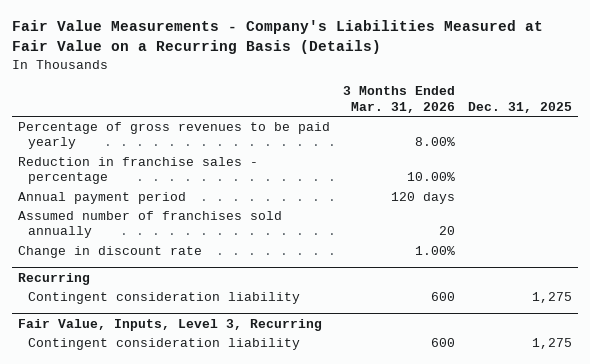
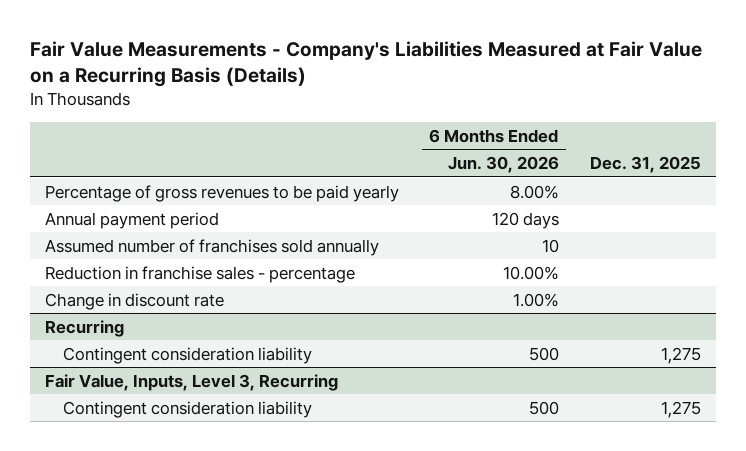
- | 3 Months Ended Mar. 31, 2026 | Dec. 31, 2025
+ | 6 Months Ended Jun. 30, 2026 | Dec. 31, 2025
moved down: Reduction in franchise sales - percentage | 10.00% |

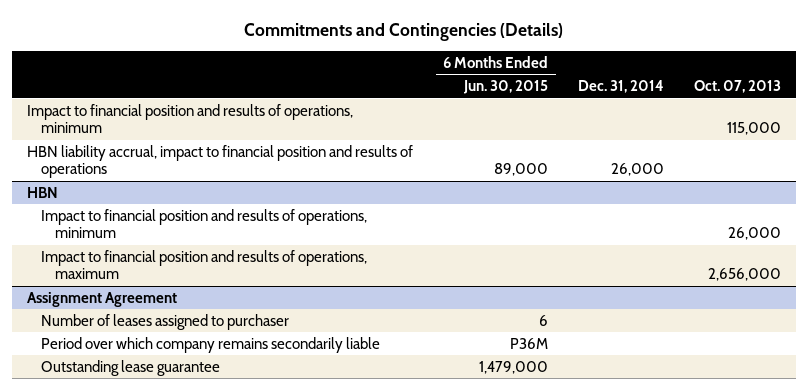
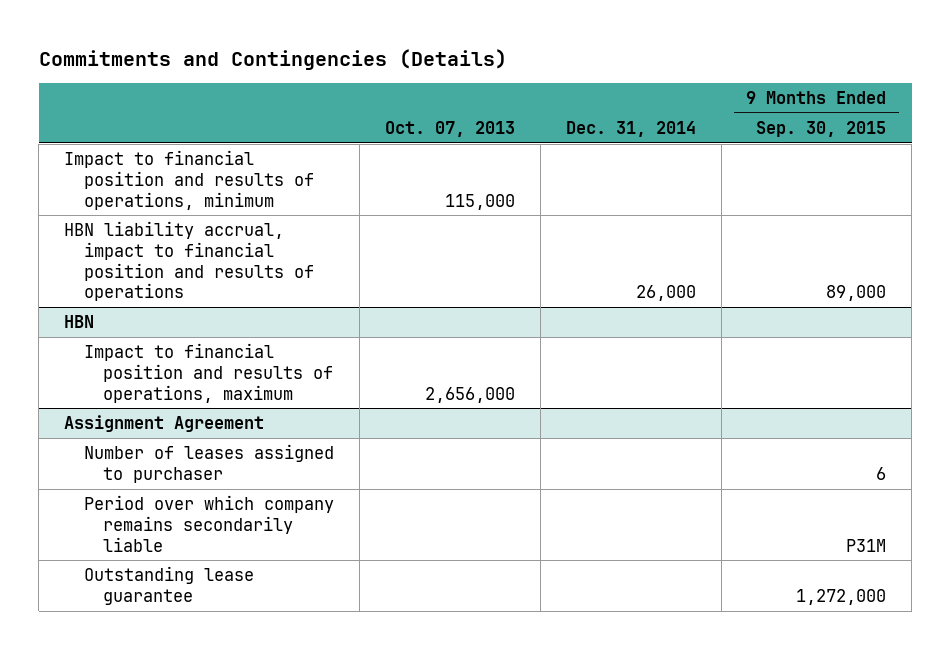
- | 6 Months Ended Jun. 30, 2015 | Dec. 31, 2014 | Oct. 07, 2013
+ | Oct. 07, 2013 | Dec. 31, 2014 | 9 Months Ended Sep. 30, 2015
@ HBN
- Impact to financial position and results of operations, minimum | | | 26,000

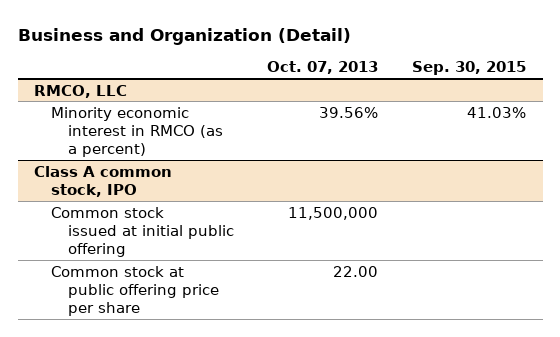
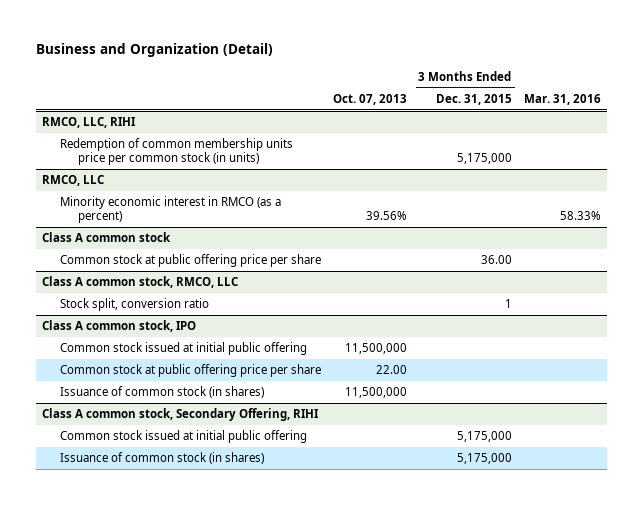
- | Oct. 07, 2013 | Sep. 30, 2015
+ | Oct. 07, 2013 | 3 Months Ended Dec. 31, 2015 | Mar. 31, 2016
+ RMCO, LLC, RIHI
+ Redemption of common membership units price per common stock (in units) | | 5,175,000 |
+ Class A common stock
+ Common stock at public offering price per share | | 36.00 |
+ Class A common stock, RMCO, LLC
+ Stock split, conversion ratio | | 1 |
@ Class A common stock, IPO
+ Issuance of common stock (in shares) | 11,500,000 | |
+ Class A common stock, Secondary Offering, RIHI
+ Common stock issued at initial public offering | | 5,175,000 |
+ Issuance of common stock (in shares) | | 5,175,000 |

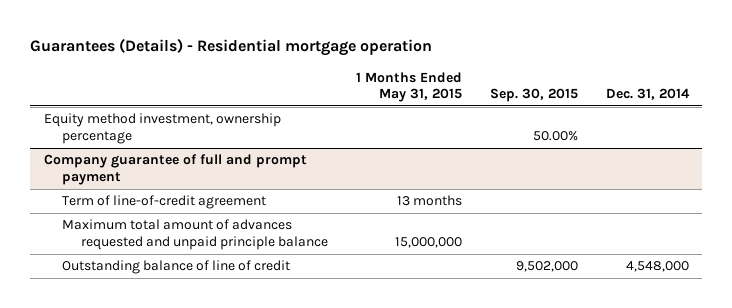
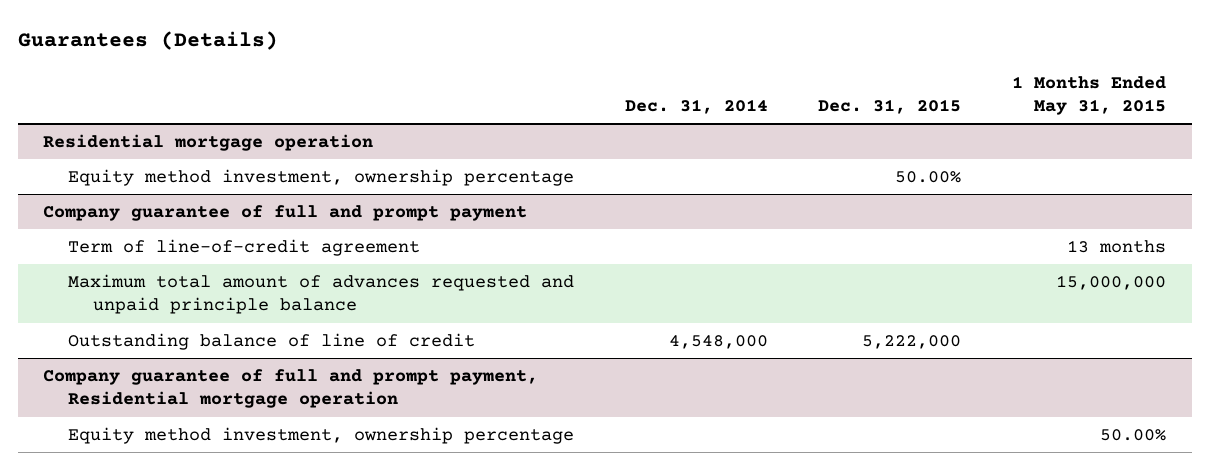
- Guarantees (Details) - Residential mortgage operation
+ Guarantees (Details)
- | 1 Months Ended May 31, 2015 | Sep. 30, 2015 | Dec. 31, 2014
+ | Dec. 31, 2014 | Dec. 31, 2015 | 1 Months Ended May 31, 2015
- Equity method investment, ownership percentage | | 50.00% |
+ Residential mortgage operation
+ Equity method investment, ownership percentage | | 50.00% |
+ Company guarantee of full and prompt payment, Residential mortgage operation
+ Equity method investment, ownership percentage | | | 50.00%

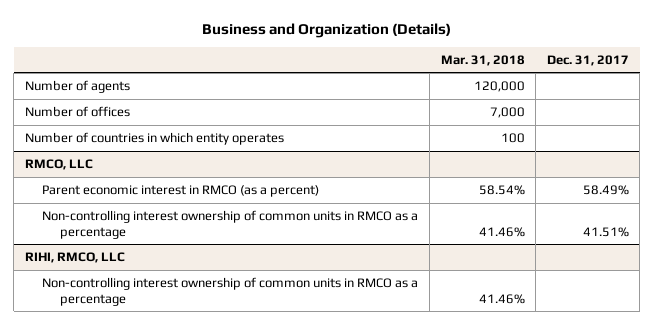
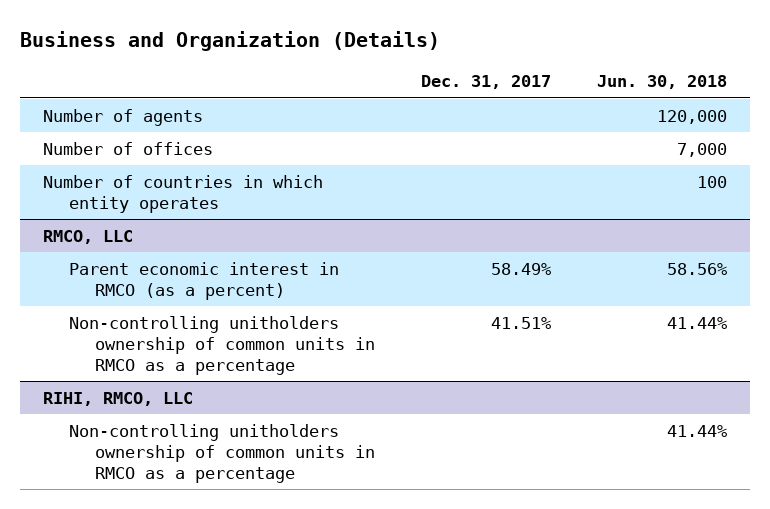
- | Mar. 31, 2018 | Dec. 31, 2017
+ | Dec. 31, 2017 | Jun. 30, 2018
@ RMCO, LLC
- Non-controlling interest ownership of common units in RMCO as a percentage | 41.46% | 41.51%
+ Non-controlling unitholders ownership of common units in RMCO as a percentage | 41.51% | 41.44%
@ RIHI, RMCO, LLC
- Non-controlling interest ownership of common units in RMCO as a percentage | 41.46% |
+ Non-controlling unitholders ownership of common units in RMCO as a percentage | | 41.44%

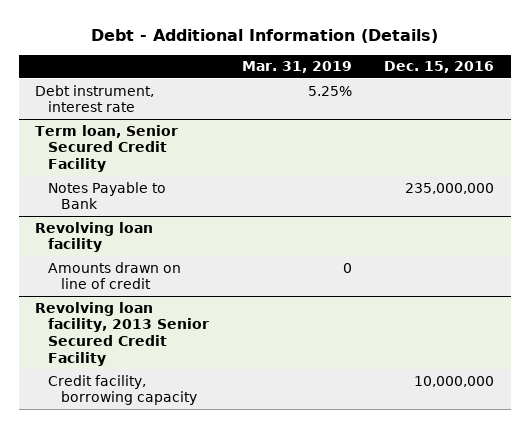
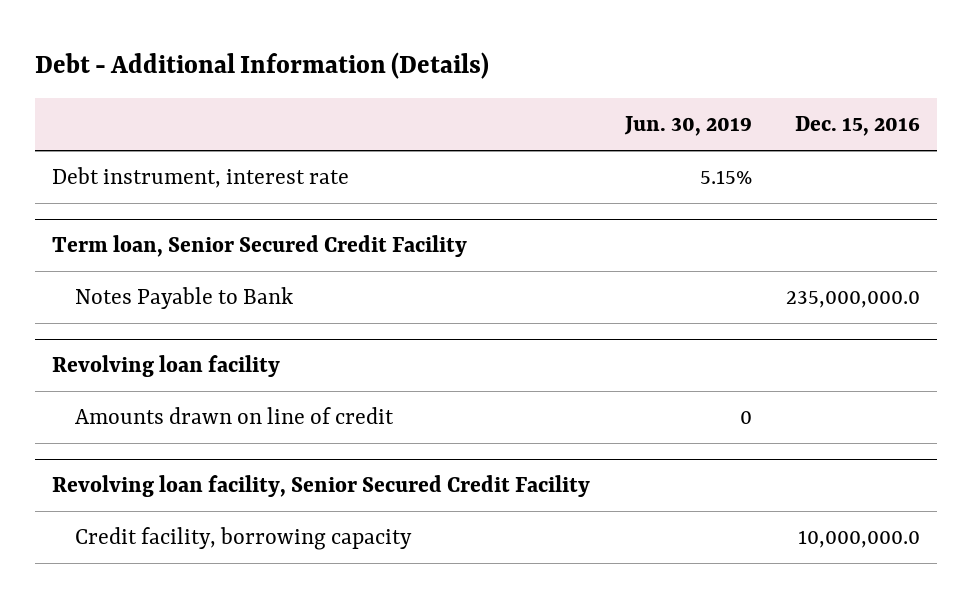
- | Mar. 31, 2019 | Dec. 15, 2016
+ | Jun. 30, 2019 | Dec. 15, 2016
@ Term loan, Senior Secured Credit Facility
- Notes Payable to Bank | | 235,000,000
+ Notes Payable to Bank | | 235,000,000.0
- Revolving loan facility, 2013 Senior Secured Credit Facility
- Credit facility, borrowing capacity | | 10,000,000
+ Revolving loan facility, Senior Secured Credit Facility
+ Credit facility, borrowing capacity | | 10,000,000.0

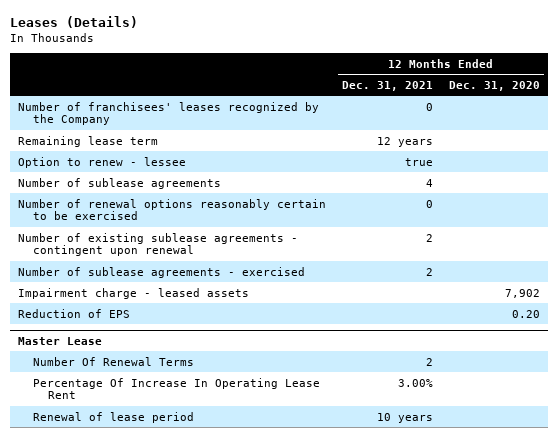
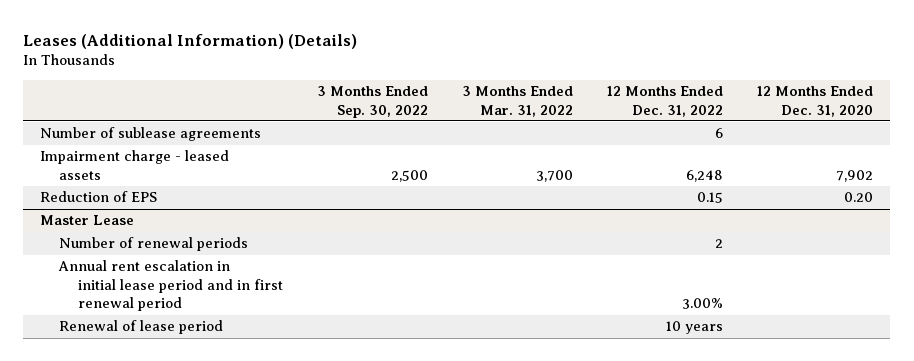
- Leases (Details)
+ Leases (Additional Information) (Details)
- | 12 Months Ended Dec. 31, 2021 | 12 Months Ended Dec. 31, 2020
+ | 3 Months Ended Sep. 30, 2022 | 3 Months Ended Mar. 31, 2022 | 12 Months Ended Dec. 31, 2022 | 12 Months Ended Dec. 31, 2020
- Number of franchisees' leases recognized by the Company | 0 |
- Remaining lease term | 12 years |
- Option to renew - lessee | true |
- Number of renewal options reasonably certain to be exercised | 0 |
- Number of existing sublease agreements - contingent upon renewal | 2 |
- Number of sublease agreements - exercised | 2 |
@ Master Lease
- Number Of Renewal Terms | 2 |
- Percentage Of Increase In Operating Lease Rent | 3.00% |
+ Number of renewal periods | | | 2 |
+ Annual rent escalation in initial lease period and in first renewal period | | | 3.00% |

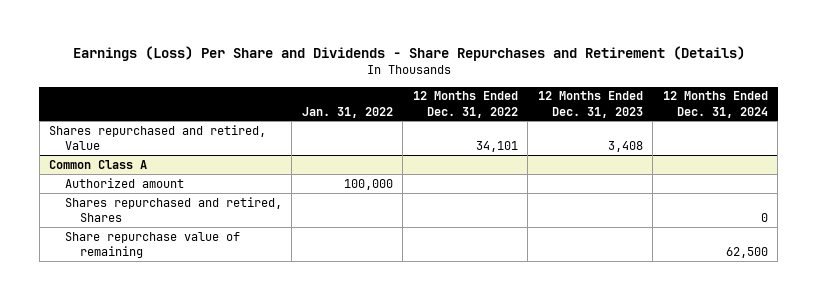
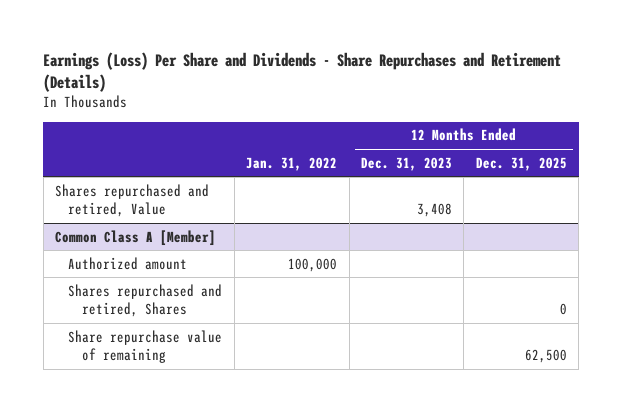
- | Jan. 31, 2022 | 12 Months Ended Dec. 31, 2022 | 12 Months Ended Dec. 31, 2023 | 12 Months Ended Dec. 31, 2024
+ | Jan. 31, 2022 | 12 Months Ended Dec. 31, 2023 | 12 Months Ended Dec. 31, 2025
- Common Class A
+ Common Class A [Member]

